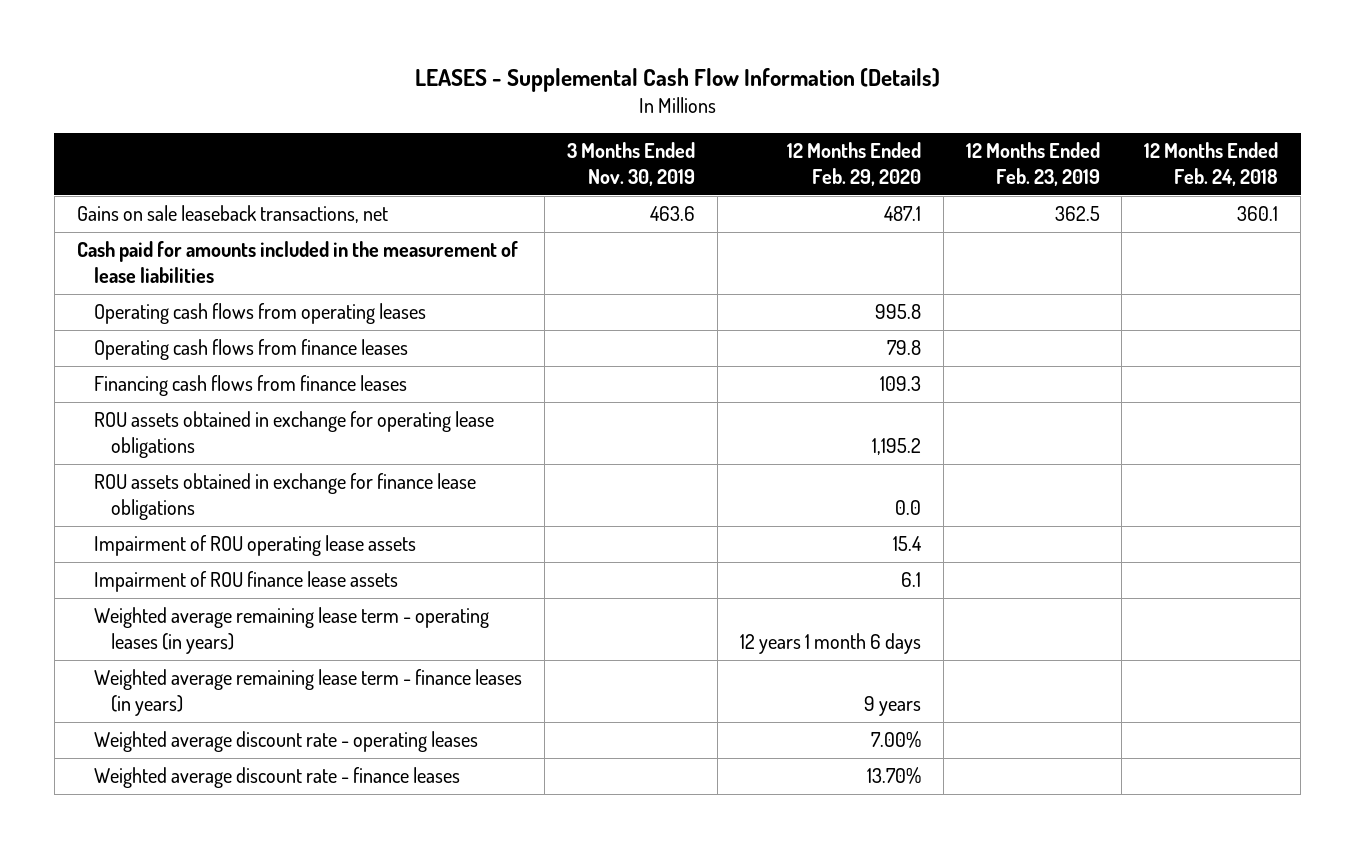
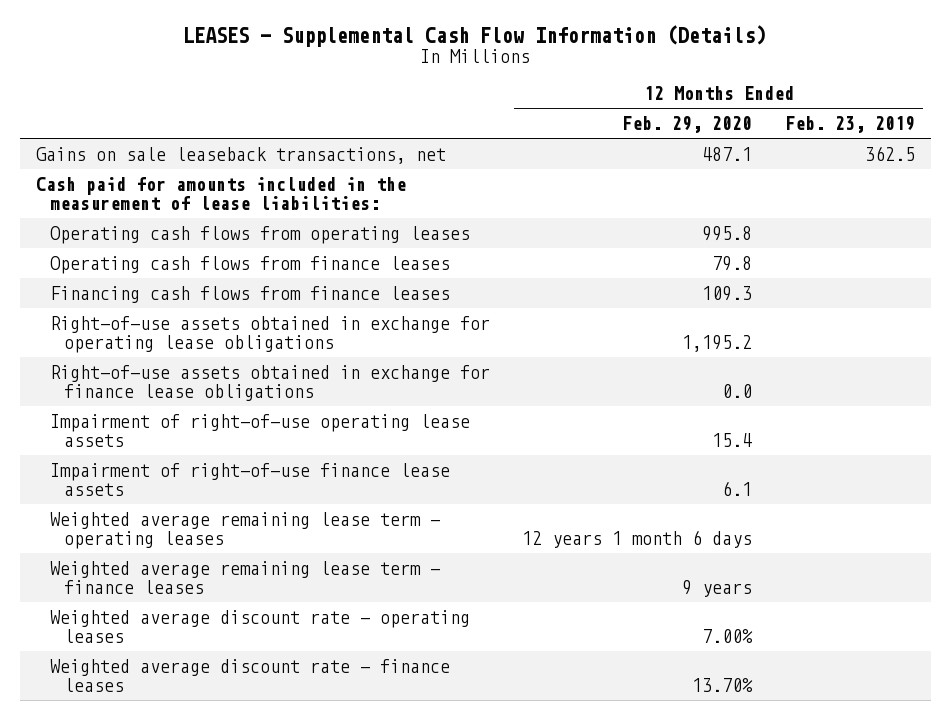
- | 3 Months Ended Nov. 30, 2019 | 12 Months Ended Feb. 29, 2020 | 12 Months Ended Feb. 23, 2019 | 12 Months Ended Feb. 24, 2018
+ | 12 Months Ended Feb. 29, 2020 | 12 Months Ended Feb. 23, 2019
- Cash paid for amounts included in the measurement of lease liabilities
+ Cash paid for amounts included in the measurement of lease liabilities:
- ROU assets obtained in exchange for operating lease obligations | | 1,195.2 | |
- ROU assets obtained in exchange for finance lease obligations | | 0.0 | |
- Impairment of ROU operating lease assets | | 15.4 | |
- Impairment of ROU finance lease assets | | 6.1 | |
- Weighted average remaining lease term - operating leases (in years) | | 12 years 1 month 6 days | |
- Weighted average remaining lease term - finance leases (in years) | | 9 years | |
+ Right-of-use assets obtained in exchange for operating lease obligations | 1,195.2 |
+ Right-of-use assets obtained in exchange for finance lease obligations | 0.0 |
+ Impairment of right-of-use operating lease assets | 15.4 |
+ Impairment of right-of-use finance lease assets | 6.1 |
+ Weighted average remaining lease term - operating leases | 12 years 1 month 6 days |
+ Weighted average remaining lease term - finance leases | 9 years |

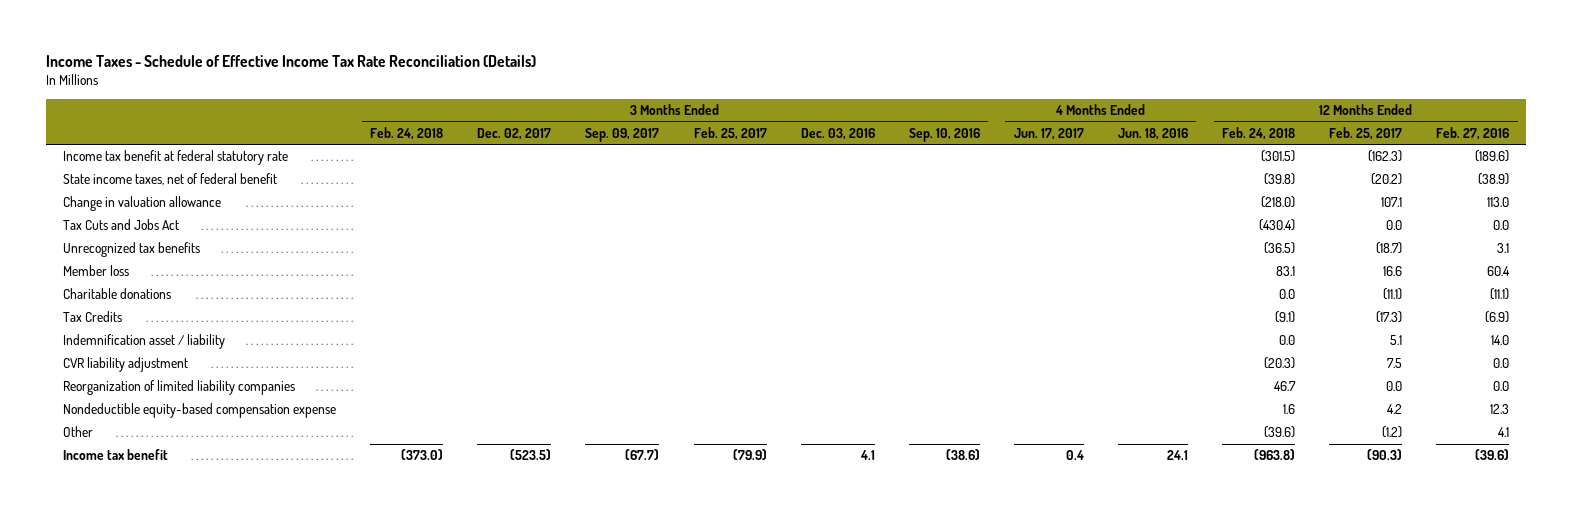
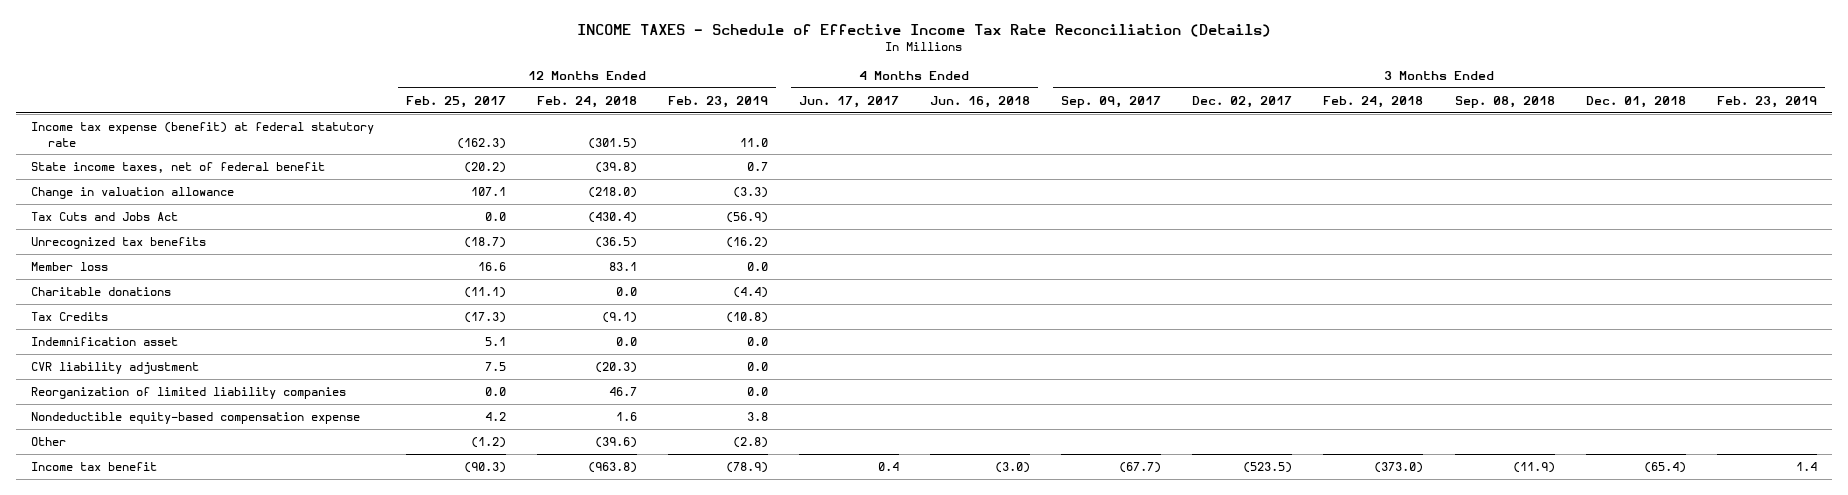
- Income Taxes - Schedule of Effective Income Tax Rate Reconciliation (Details)
+ INCOME TAXES - Schedule of Effective Income Tax Rate Reconciliation (Details)
- | 3 Months Ended Feb. 24, 2018 | 3 Months Ended Dec. 02, 2017 | 3 Months Ended Sep. 09, 2017 | 3 Months Ended Feb. 25, 2017 | 3 Months Ended Dec. 03, 2016 | 3 Months Ended Sep. 10, 2016 | 4 Months Ended Jun. 17, 2017 | 4 Months Ended Jun. 18, 2016 | 12 Months Ended Feb. 24, 2018 | 12 Months Ended Feb. 25, 2017 | 12 Months Ended Feb. 27, 2016
+ | 12 Months Ended Feb. 25, 2017 | 12 Months Ended Feb. 24, 2018 | 12 Months Ended Feb. 23, 2019 | 4 Months Ended Jun. 17, 2017 | 4 Months Ended Jun. 16, 2018 | 3 Months Ended Sep. 09, 2017 | 3 Months Ended Dec. 02, 2017 | 3 Months Ended Feb. 24, 2018 | 3 Months Ended Sep. 08, 2018 | 3 Months Ended Dec. 01, 2018 | 3 Months Ended Feb. 23, 2019
- Income tax benefit at federal statutory rate | | | | | | | | | (301.5) | (162.3) | (189.6)
+ Income tax expense (benefit) at federal statutory rate | (162.3) | (301.5) | 11.0 | | | | | | | |
- Indemnification asset / liability | | | | | | | | | 0.0 | 5.1 | 14.0
+ Indemnification asset | 5.1 | 0.0 | 0.0 | | | | | | | |

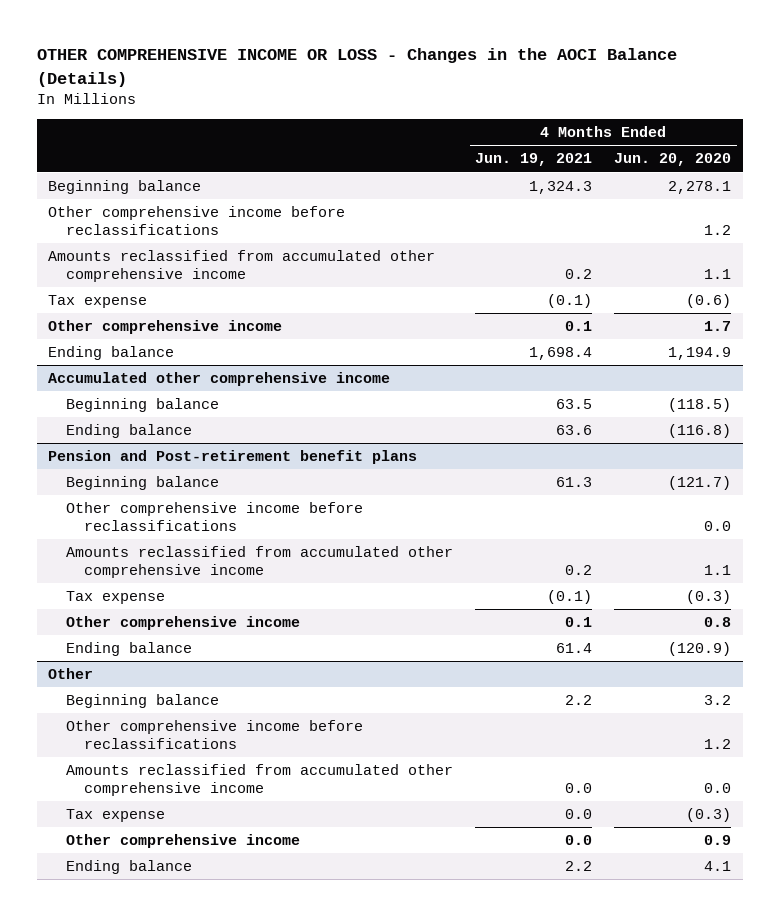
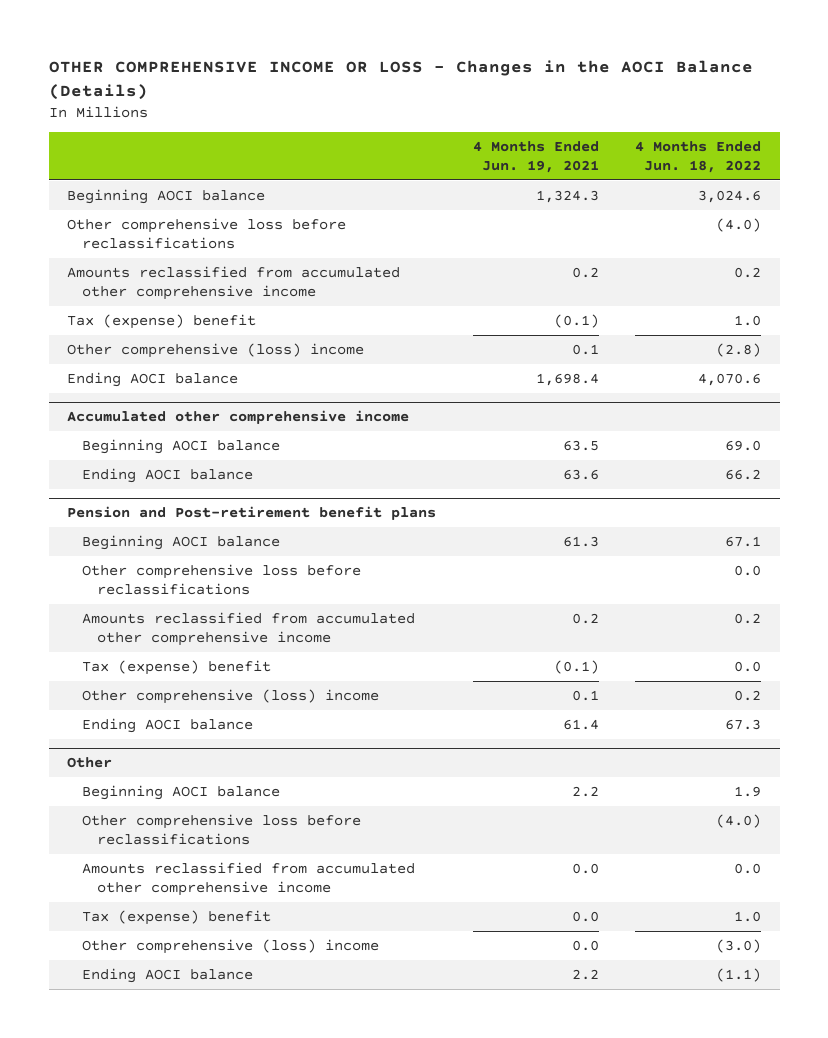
- | 4 Months Ended Jun. 19, 2021 | 4 Months Ended Jun. 20, 2020
+ | 4 Months Ended Jun. 19, 2021 | 4 Months Ended Jun. 18, 2022
- Beginning balance | 1,324.3 | 2,278.1
- Other comprehensive income before reclassifications | | 1.2
+ Beginning AOCI balance | 1,324.3 | 3,024.6
+ Other comprehensive loss before reclassifications | | (4.0)
- Tax expense | (0.1) | (0.6)
- Other comprehensive income | 0.1 | 1.7
- Ending balance | 1,698.4 | 1,194.9
+ Tax (expense) benefit | (0.1) | 1.0
+ Other comprehensive (loss) income | 0.1 | (2.8)
+ Ending AOCI balance | 1,698.4 | 4,070.6
@ Accumulated other comprehensive income
- Beginning balance | 63.5 | (118.5)
- Ending balance | 63.6 | (116.8)
+ Beginning AOCI balance | 63.5 | 69.0
+ Ending AOCI balance | 63.6 | 66.2
@ Pension and Post-retirement benefit plans
- Beginning balance | 61.3 | (121.7)
- Other comprehensive income before reclassifications | | 0.0
+ Beginning AOCI balance | 61.3 | 67.1
+ Other comprehensive loss before reclassifications | | 0.0
- Tax expense | (0.1) | (0.3)
- Other comprehensive income | 0.1 | 0.8
- Ending balance | 61.4 | (120.9)
+ Tax (expense) benefit | (0.1) | 0.0
+ Other comprehensive (loss) income | 0.1 | 0.2
+ Ending AOCI balance | 61.4 | 67.3
@ Other
- Beginning balance | 2.2 | 3.2
- Other comprehensive income before reclassifications | | 1.2
+ Beginning AOCI balance | 2.2 | 1.9
+ Other comprehensive loss before reclassifications | | (4.0)
- Tax expense | 0.0 | (0.3)
- Other comprehensive income | 0.0 | 0.9
- Ending balance | 2.2 | 4.1
+ Tax (expense) benefit | 0.0 | 1.0
+ Other comprehensive (loss) income | 0.0 | (3.0)
+ Ending AOCI balance | 2.2 | (1.1)

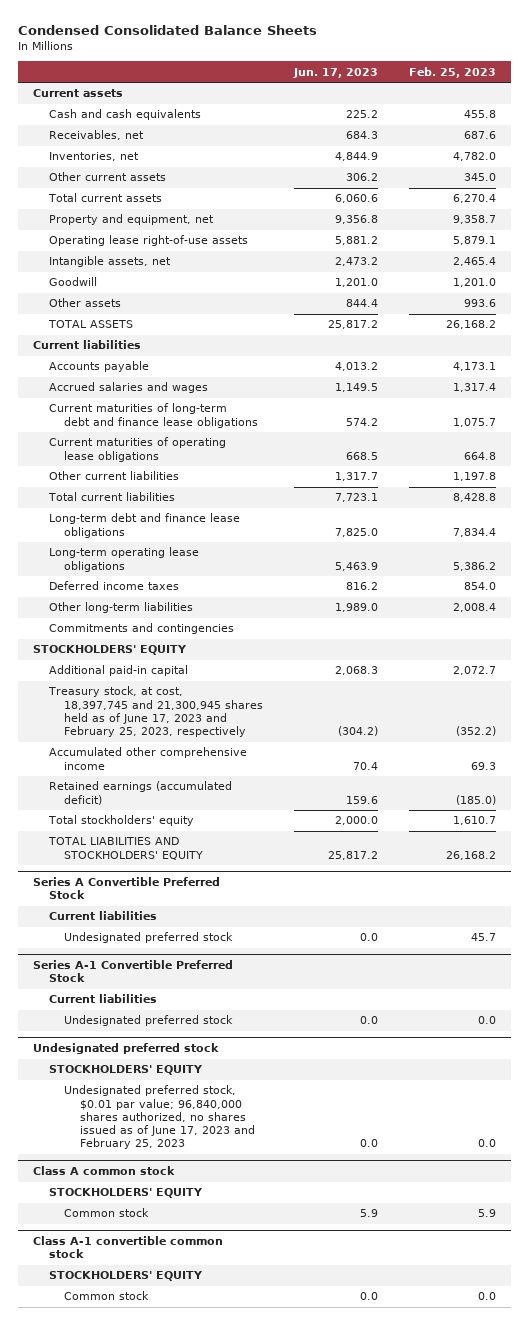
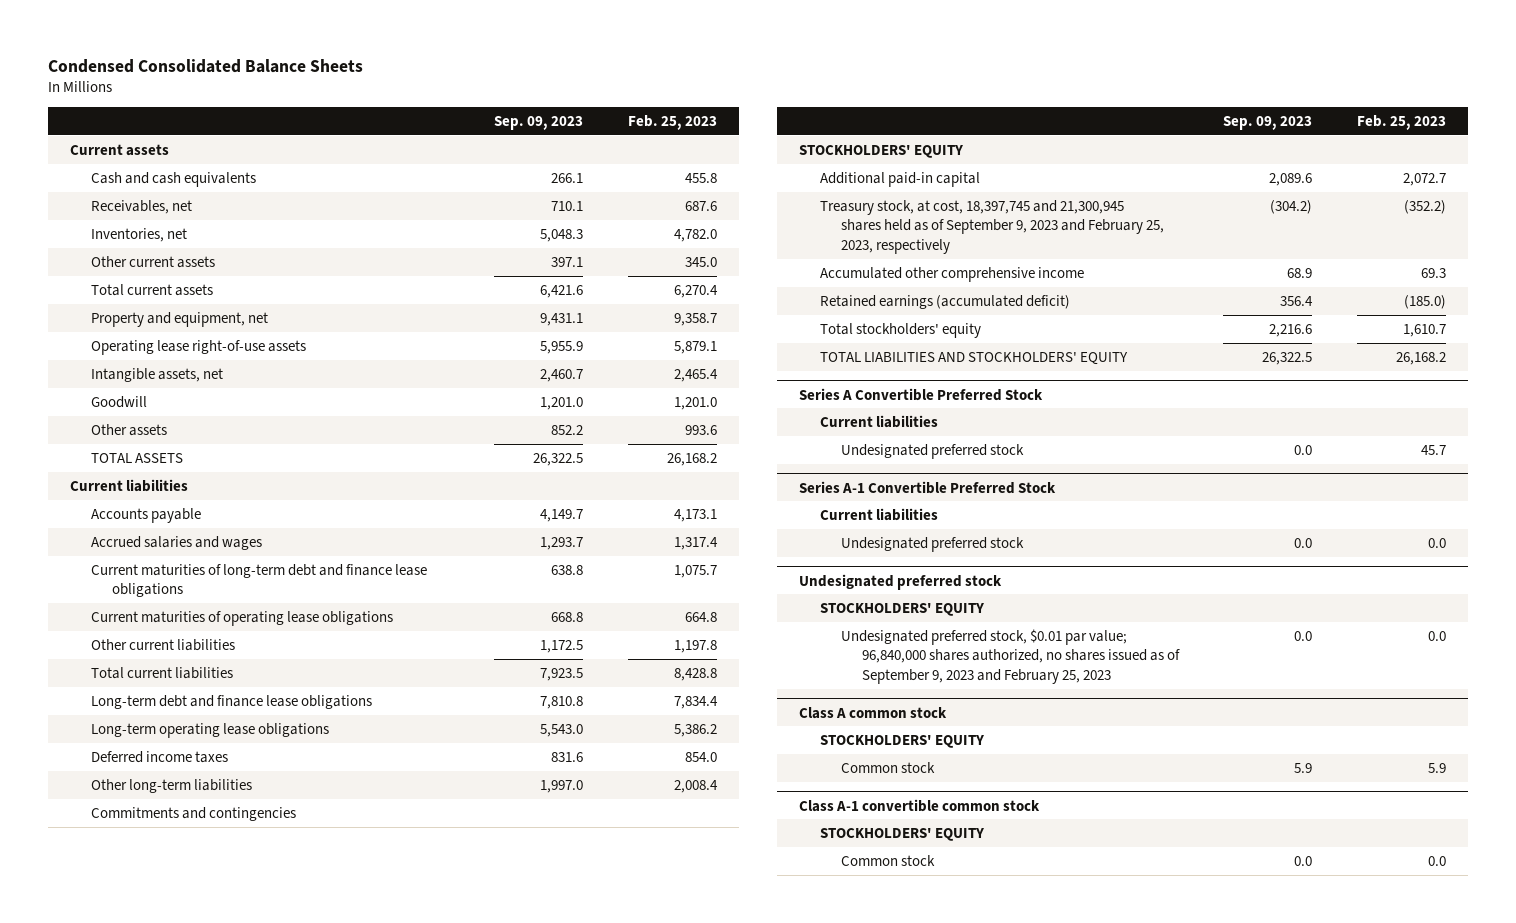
- | Jun. 17, 2023 | Feb. 25, 2023
+ | Sep. 09, 2023 | Feb. 25, 2023
- Treasury stock, at cost, 18,397,745 and 21,300,945 shares held as of June 17, 2023 and February 25, 2023, respectively | (304.2) | (352.2)
+ Treasury stock, at cost, 18,397,745 and 21,300,945 shares held as of September 9, 2023 and February 25, 2023, respectively | (304.2) | (352.2)
@ Undesignated preferred stock
- Undesignated preferred stock, $0.01 par value; 96,840,000 shares authorized, no shares issued as of June 17, 2023 and February 25, 2023 | 0.0 | 0.0
+ Undesignated preferred stock, $0.01 par value; 96,840,000 shares authorized, no shares issued as of September 9, 2023 and February 25, 2023 | 0.0 | 0.0

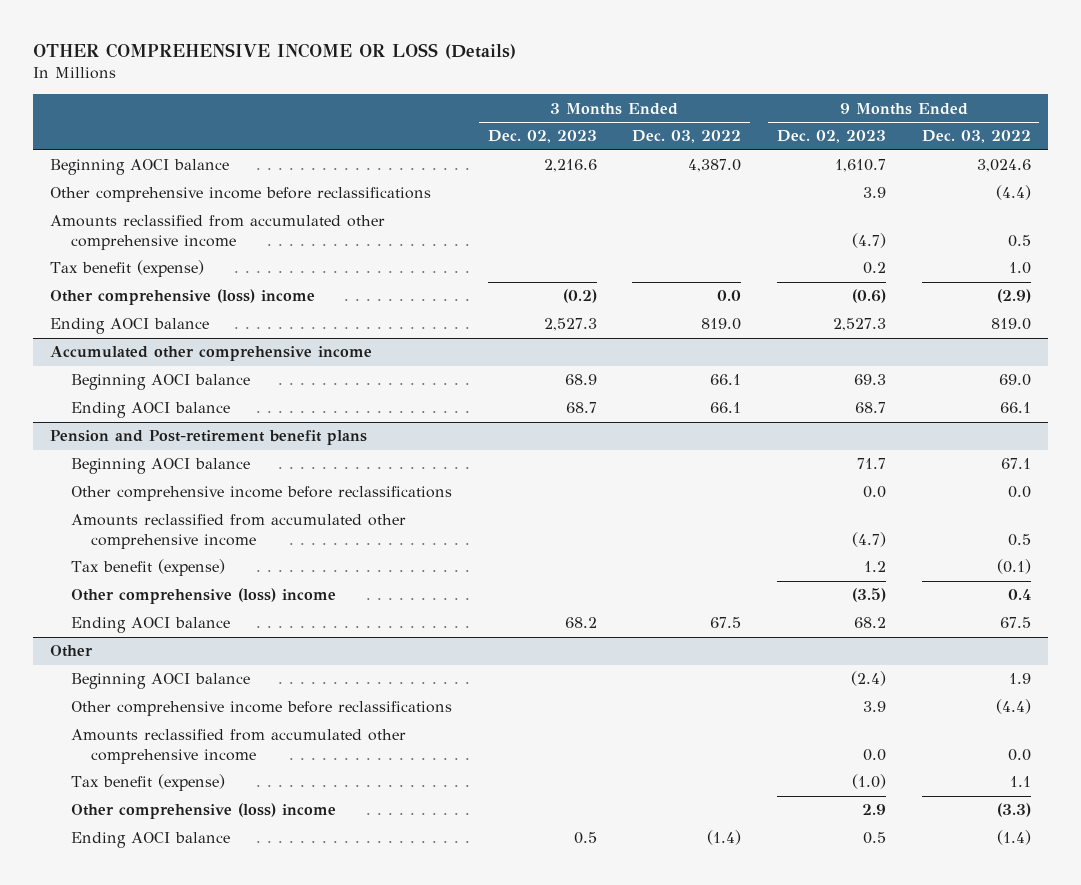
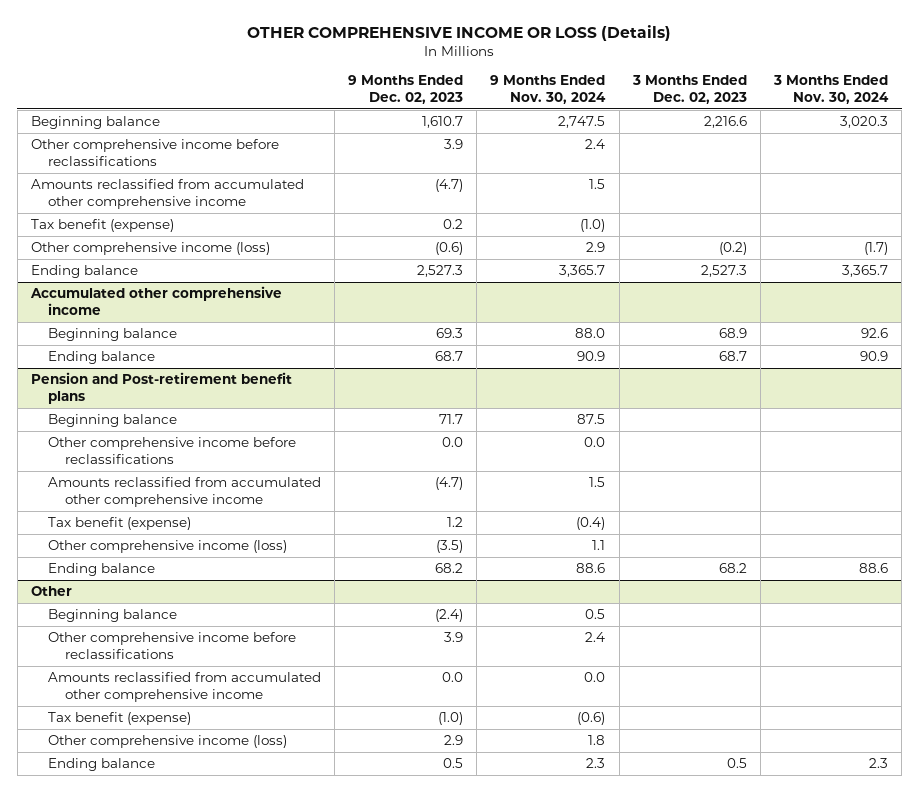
- | 3 Months Ended Dec. 02, 2023 | 3 Months Ended Dec. 03, 2022 | 9 Months Ended Dec. 02, 2023 | 9 Months Ended Dec. 03, 2022
+ | 9 Months Ended Dec. 02, 2023 | 9 Months Ended Nov. 30, 2024 | 3 Months Ended Dec. 02, 2023 | 3 Months Ended Nov. 30, 2024
- Beginning AOCI balance | 2,216.6 | 4,387.0 | 1,610.7 | 3,024.6
+ Beginning balance | 1,610.7 | 2,747.5 | 2,216.6 | 3,020.3
- Other comprehensive (loss) income | (0.2) | 0.0 | (0.6) | (2.9)
- Ending AOCI balance | 2,527.3 | 819.0 | 2,527.3 | 819.0
+ Other comprehensive income (loss) | (0.6) | 2.9 | (0.2) | (1.7)
+ Ending balance | 2,527.3 | 3,365.7 | 2,527.3 | 3,365.7
@ Accumulated other comprehensive income
- Beginning AOCI balance | 68.9 | 66.1 | 69.3 | 69.0
- Ending AOCI balance | 68.7 | 66.1 | 68.7 | 66.1
+ Beginning balance | 69.3 | 88.0 | 68.9 | 92.6
+ Ending balance | 68.7 | 90.9 | 68.7 | 90.9
@ Pension and Post-retirement benefit plans
- Beginning AOCI balance | | | 71.7 | 67.1
+ Beginning balance | 71.7 | 87.5 | |
- Other comprehensive (loss) income | | | (3.5) | 0.4
- Ending AOCI balance | 68.2 | 67.5 | 68.2 | 67.5
+ Other comprehensive income (loss) | (3.5) | 1.1 | |
+ Ending balance | 68.2 | 88.6 | 68.2 | 88.6
@ Other
- Beginning AOCI balance | | | (2.4) | 1.9
+ Beginning balance | (2.4) | 0.5 | |
- Other comprehensive (loss) income | | | 2.9 | (3.3)
- Ending AOCI balance | 0.5 | (1.4) | 0.5 | (1.4)
+ Other comprehensive income (loss) | 2.9 | 1.8 | |
+ Ending balance | 0.5 | 2.3 | 0.5 | 2.3

